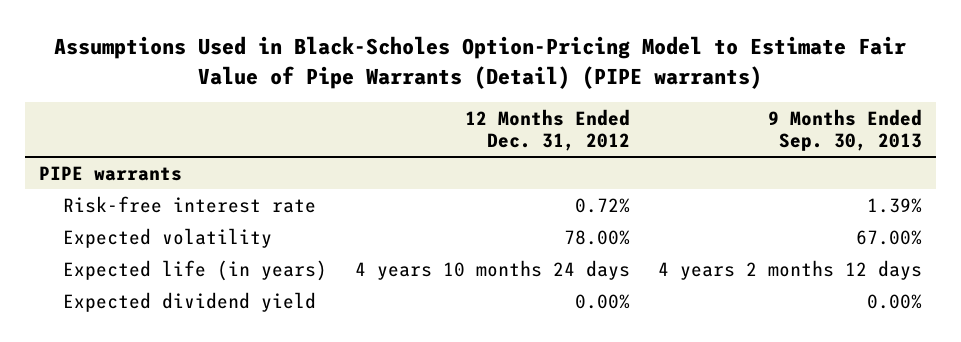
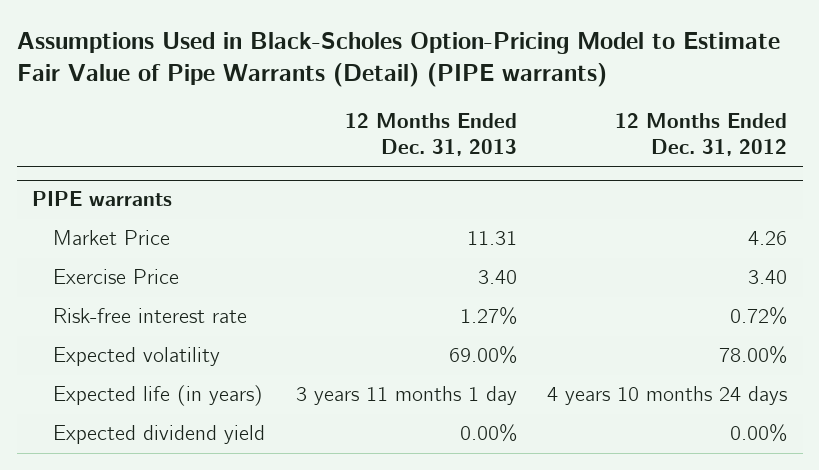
- | 12 Months Ended Dec. 31, 2012 | 9 Months Ended Sep. 30, 2013
+ | 12 Months Ended Dec. 31, 2013 | 12 Months Ended Dec. 31, 2012
@ PIPE warrants
+ Market Price | 11.31 | 4.26
+ Exercise Price | 3.40 | 3.40

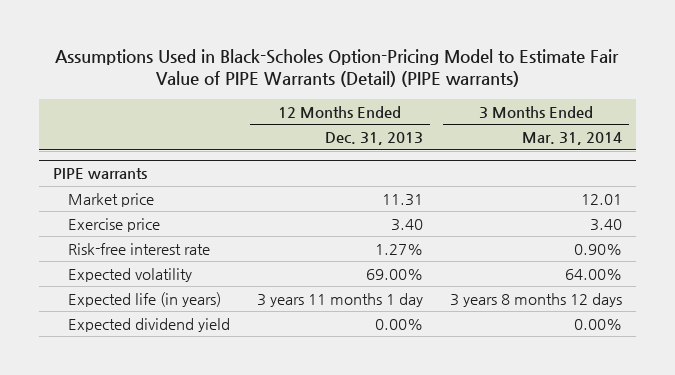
- Assumptions Used in Black-Scholes Option-Pricing Model to Estimate Fair Value of Pipe Warrants (Detail) (PIPE warrants)
+ Assumptions Used in Black-Scholes Option-Pricing Model to Estimate Fair Value of PIPE Warrants (Detail) (PIPE warrants)
- | 12 Months Ended Dec. 31, 2013 | 12 Months Ended Dec. 31, 2012
+ | 12 Months Ended Dec. 31, 2013 | 3 Months Ended Mar. 31, 2014
@ PIPE warrants
- Market Price | 11.31 | 4.26
- Exercise Price | 3.40 | 3.40
+ Market price | 11.31 | 12.01
+ Exercise price | 3.40 | 3.40

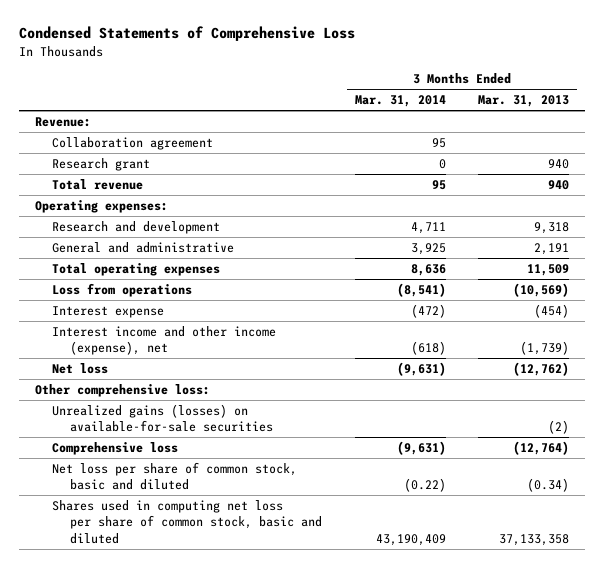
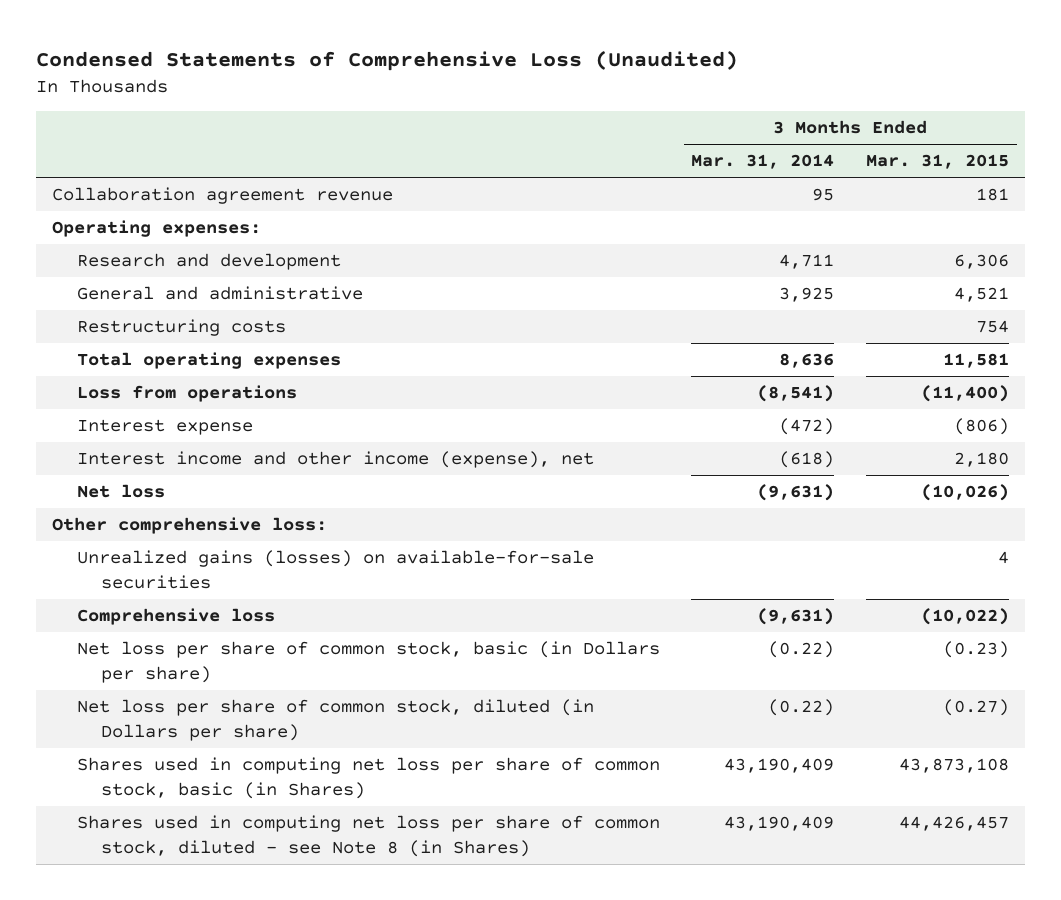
- Condensed Statements of Comprehensive Loss
+ Condensed Statements of Comprehensive Loss (Unaudited)
- | 3 Months Ended Mar. 31, 2014 | 3 Months Ended Mar. 31, 2013
+ | 3 Months Ended Mar. 31, 2014 | 3 Months Ended Mar. 31, 2015
- Revenue:
- Collaboration agreement | 95 |
- Research grant | 0 | 940
- Total revenue | 95 | 940
+ Collaboration agreement revenue | 95 | 181
+ Restructuring costs | | 754
- Net loss per share of common stock, basic and diluted | (0.22) | (0.34)
- Shares used in computing net loss per share of common stock, basic and diluted | 43,190,409 | 37,133,358
+ Net loss per share of common stock, basic (in Dollars per share) | (0.22) | (0.23)
+ Net loss per share of common stock, diluted (in Dollars per share) | (0.22) | (0.27)
+ Shares used in computing net loss per share of common stock, basic (in Shares) | 43,190,409 | 43,873,108
+ Shares used in computing net loss per share of common stock, diluted - see Note 8 (in Shares) | 43,190,409 | 44,426,457

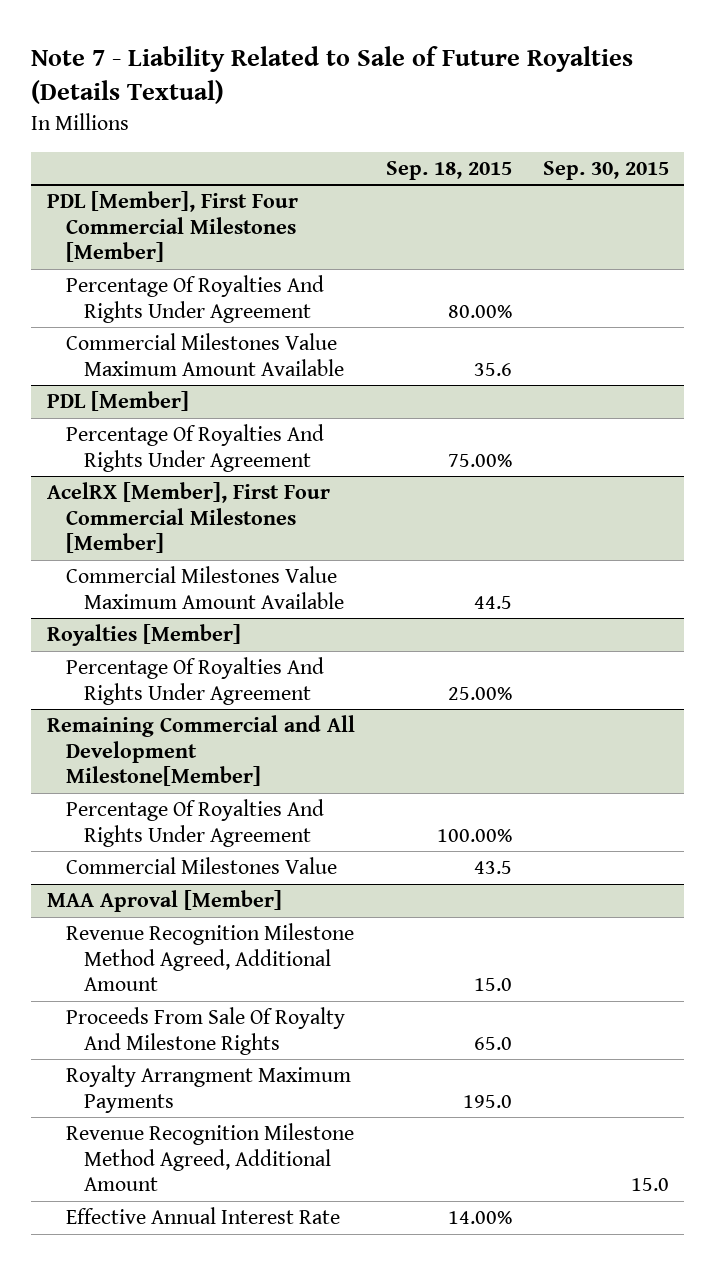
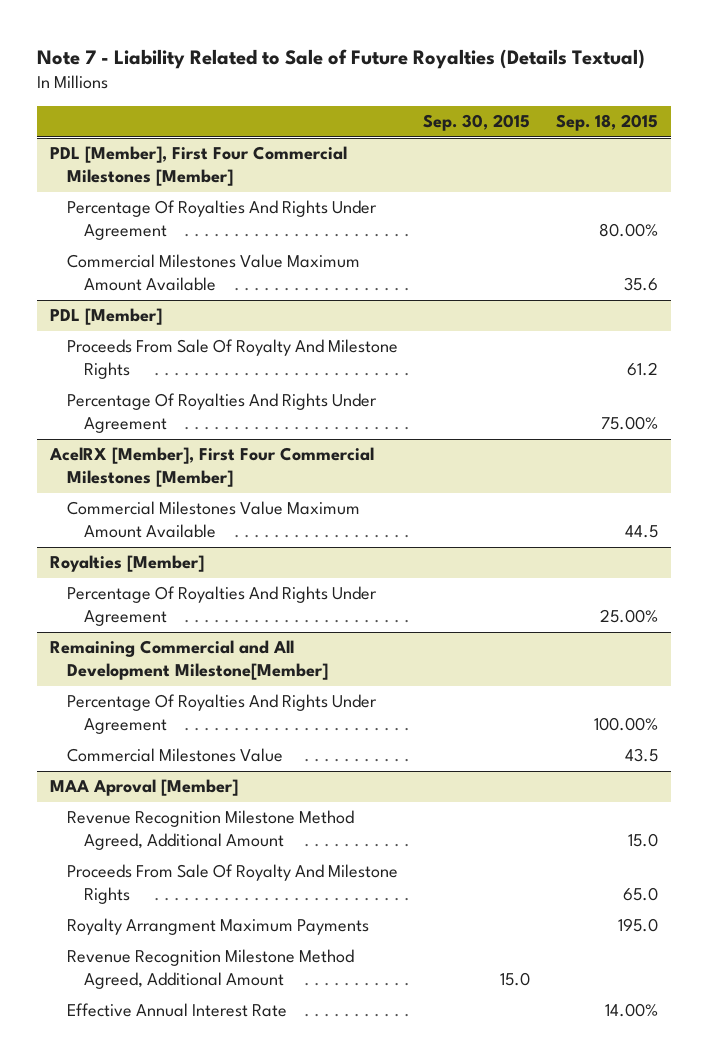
- | Sep. 18, 2015 | Sep. 30, 2015
+ | Sep. 30, 2015 | Sep. 18, 2015
@ PDL [Member]
+ Proceeds From Sale Of Royalty And Milestone Rights | | 61.2

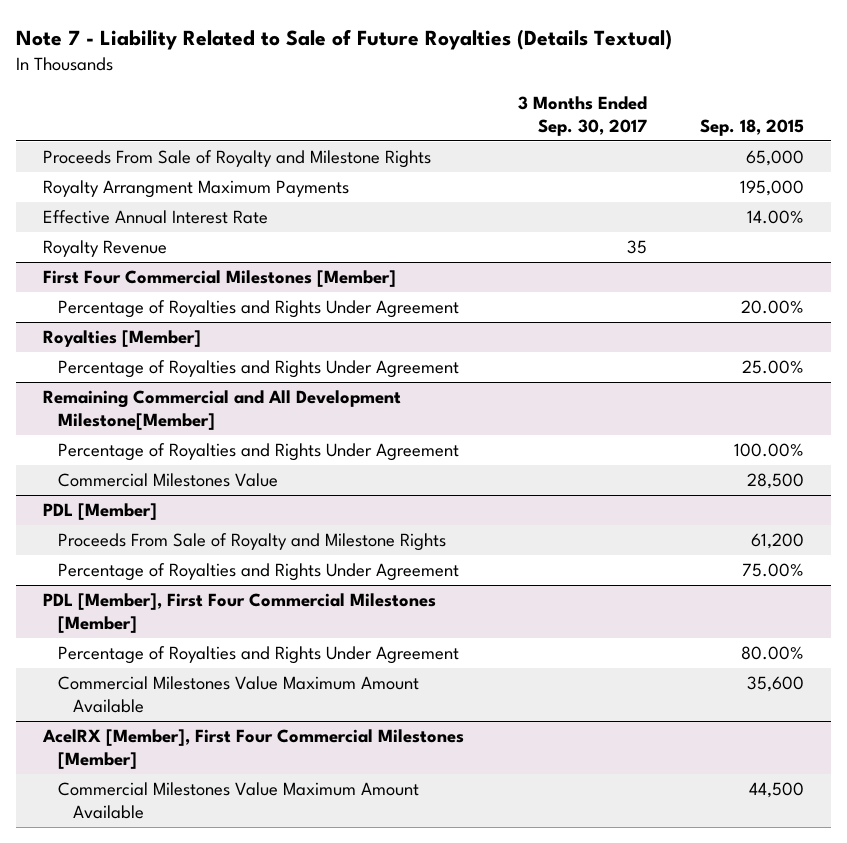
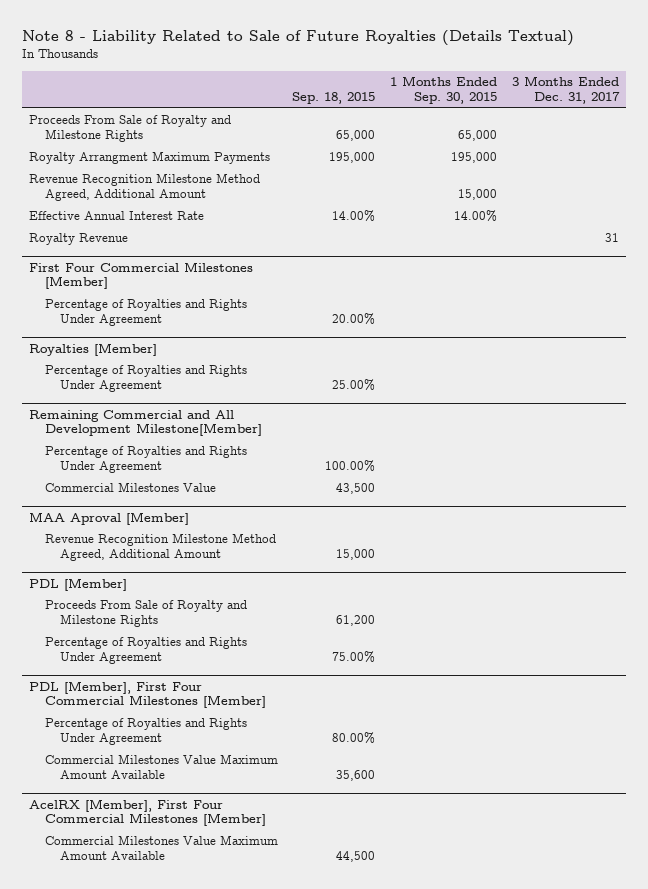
- Note 7 - Liability Related to Sale of Future Royalties (Details Textual)
+ Note 8 - Liability Related to Sale of Future Royalties (Details Textual)
- | 3 Months Ended Sep. 30, 2017 | Sep. 18, 2015
+ | Sep. 18, 2015 | 1 Months Ended Sep. 30, 2015 | 3 Months Ended Dec. 31, 2017
+ Revenue Recognition Milestone Method Agreed, Additional Amount | | 15,000 |
@ Remaining Commercial and All Development Milestone[Member]
- Commercial Milestones Value | | 28,500
+ Commercial Milestones Value | 43,500 | |
+ MAA Aproval [Member]
+ Revenue Recognition Milestone Method Agreed, Additional Amount | 15,000 | |

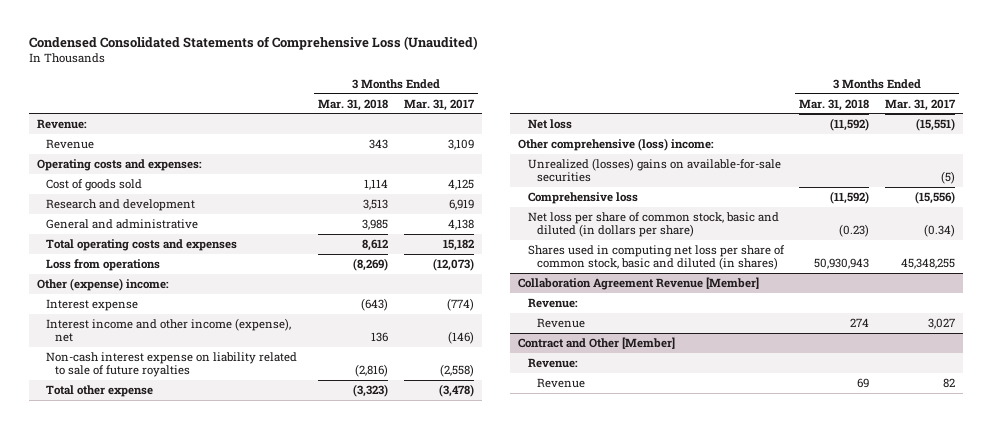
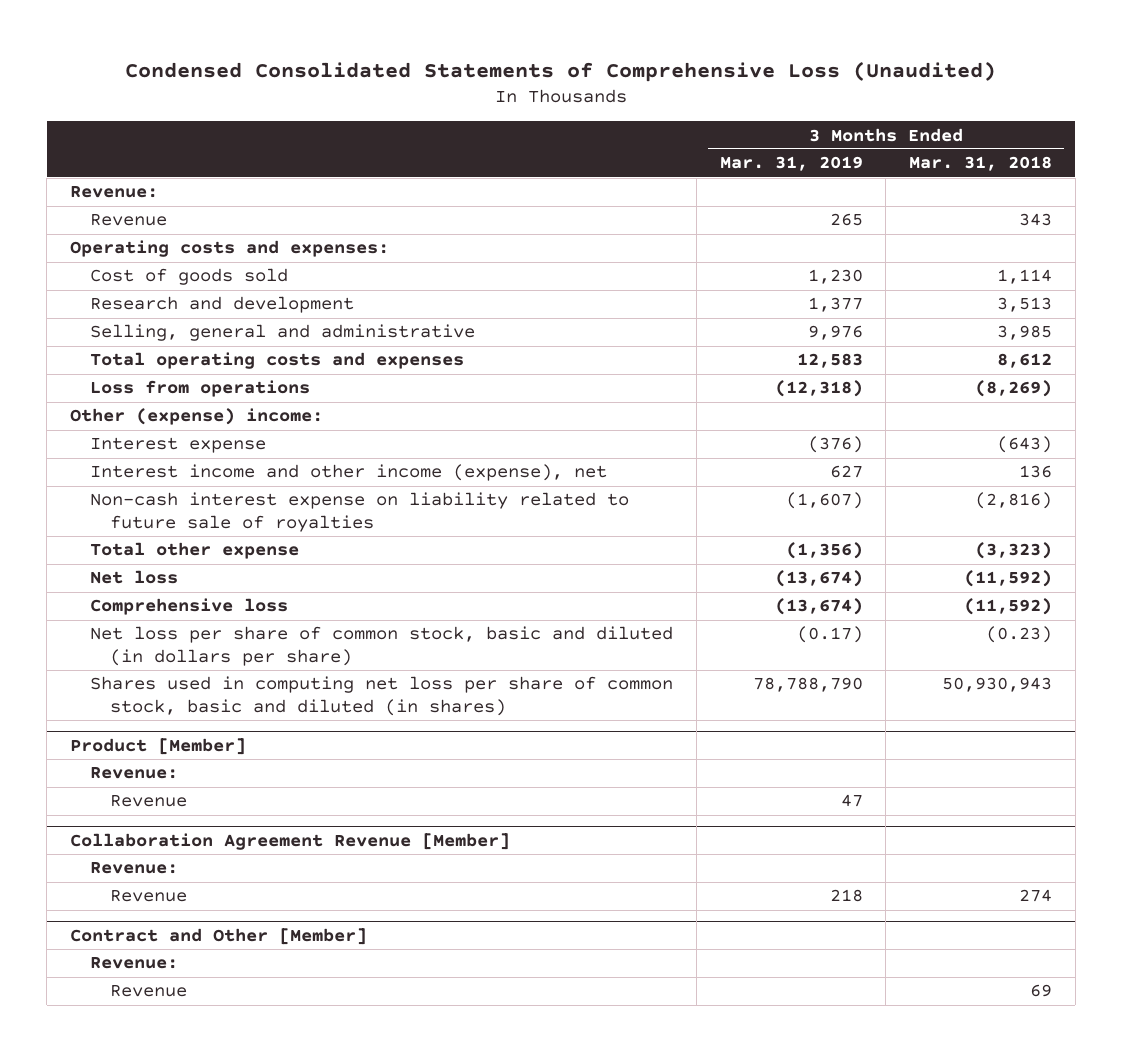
- | 3 Months Ended Mar. 31, 2018 | 3 Months Ended Mar. 31, 2017
+ | 3 Months Ended Mar. 31, 2019 | 3 Months Ended Mar. 31, 2018
- General and administrative | 3,985 | 4,138
+ Selling, general and administrative | 9,976 | 3,985
- Non-cash interest expense on liability related to sale of future royalties | (2,816) | (2,558)
+ Non-cash interest expense on liability related to future sale of royalties | (1,607) | (2,816)
- Other comprehensive (loss) income:
- Unrealized (losses) gains on available-for-sale securities | | (5)
+ Product [Member]
+ Revenue:
+ Revenue | 47 |

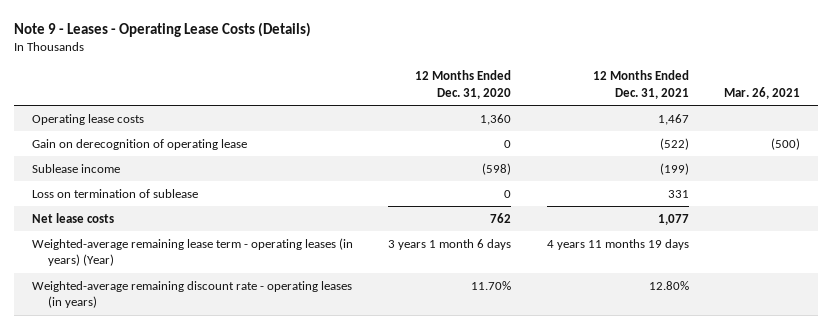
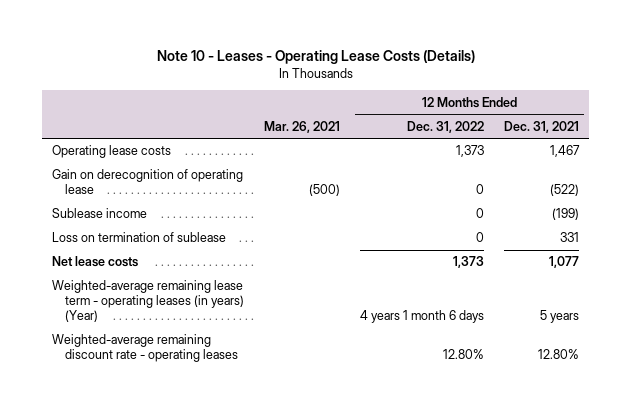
- Note 9 - Leases - Operating Lease Costs (Details)
+ Note 10 - Leases - Operating Lease Costs (Details)
- | 12 Months Ended Dec. 31, 2020 | 12 Months Ended Dec. 31, 2021 | Mar. 26, 2021
+ | Mar. 26, 2021 | 12 Months Ended Dec. 31, 2022 | 12 Months Ended Dec. 31, 2021
- Weighted-average remaining lease term - operating leases (in years) (Year) | 3 years 1 month 6 days | 4 years 11 months 19 days |
- Weighted-average remaining discount rate - operating leases (in years) | 11.70% | 12.80% |
+ Weighted-average remaining lease term - operating leases (in years) (Year) | | 4 years 1 month 6 days | 5 years
+ Weighted-average remaining discount rate - operating leases | | 12.80% | 12.80%

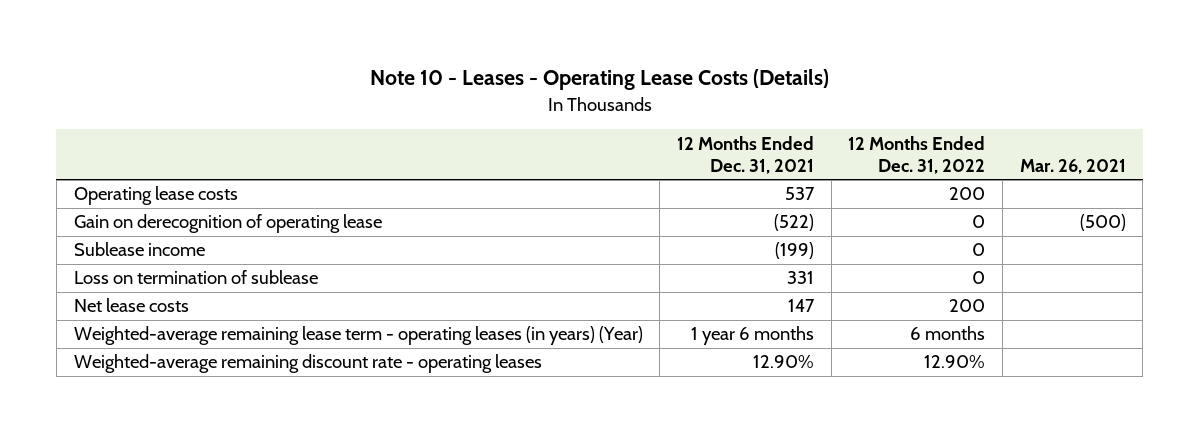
- | Mar. 26, 2021 | 12 Months Ended Dec. 31, 2022 | 12 Months Ended Dec. 31, 2021
+ | 12 Months Ended Dec. 31, 2021 | 12 Months Ended Dec. 31, 2022 | Mar. 26, 2021
- Operating lease costs | | 1,373 | 1,467
+ Operating lease costs | 537 | 200 |
- Net lease costs | | 1,373 | 1,077
- Weighted-average remaining lease term - operating leases (in years) (Year) | | 4 years 1 month 6 days | 5 years
- Weighted-average remaining discount rate - operating leases | | 12.80% | 12.80%
+ Net lease costs | 147 | 200 |
+ Weighted-average remaining lease term - operating leases (in years) (Year) | 1 year 6 months | 6 months |
+ Weighted-average remaining discount rate - operating leases | 12.90% | 12.90% |

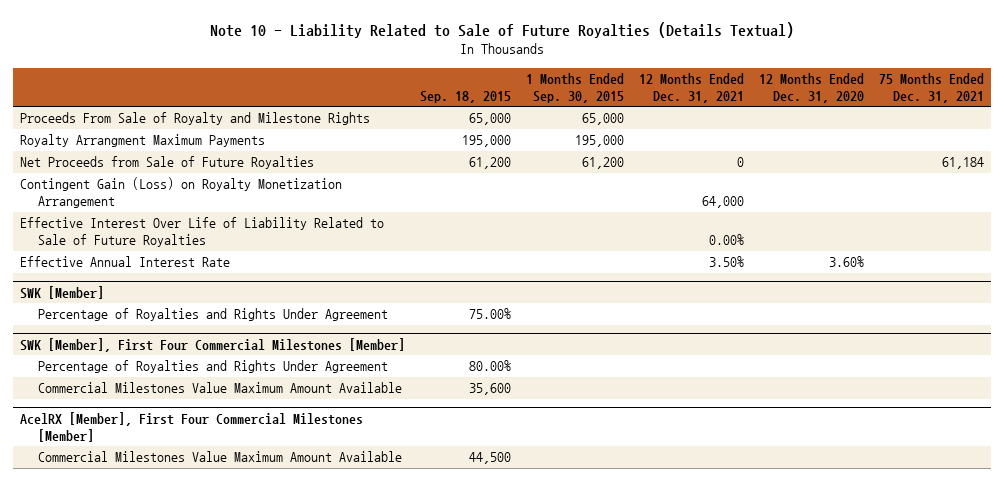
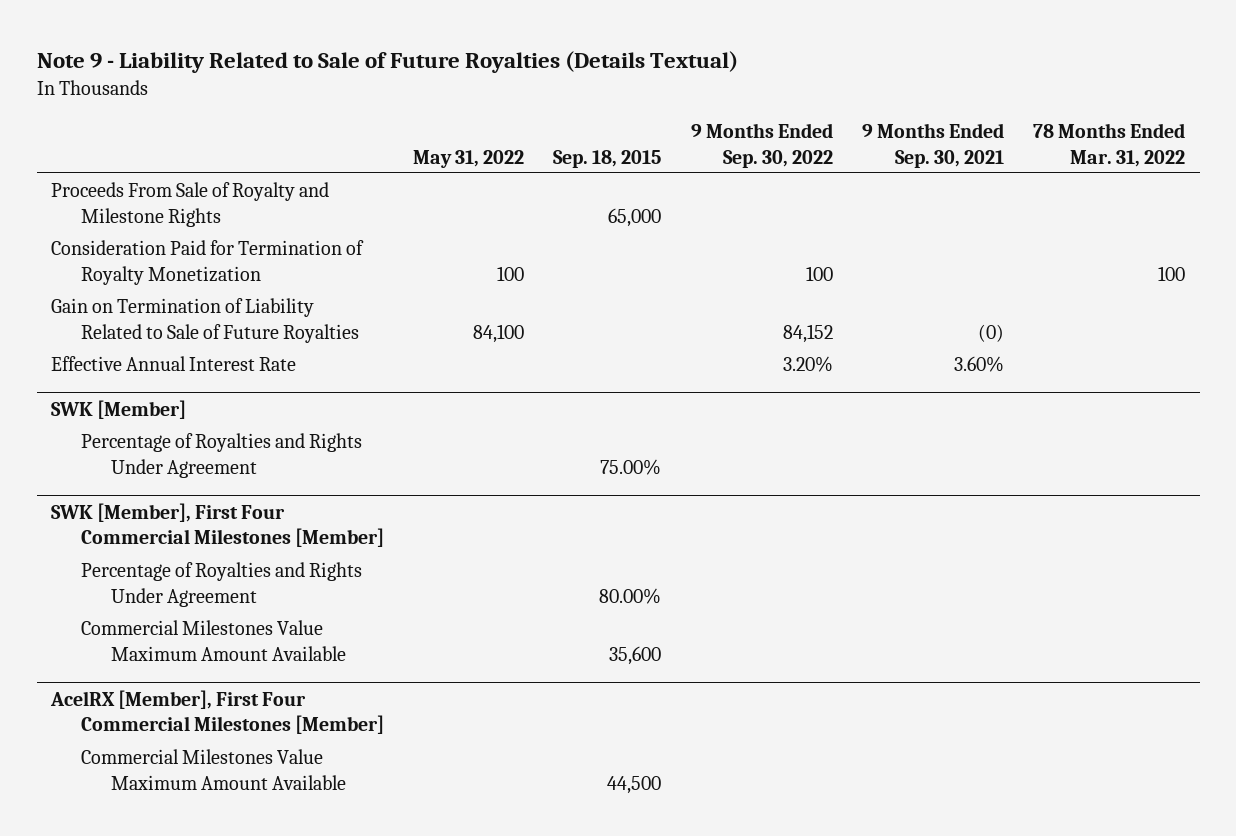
- Note 10 - Liability Related to Sale of Future Royalties (Details Textual)
+ Note 9 - Liability Related to Sale of Future Royalties (Details Textual)
- | Sep. 18, 2015 | 1 Months Ended Sep. 30, 2015 | 12 Months Ended Dec. 31, 2021 | 12 Months Ended Dec. 31, 2020 | 75 Months Ended Dec. 31, 2021
+ | May 31, 2022 | Sep. 18, 2015 | 9 Months Ended Sep. 30, 2022 | 9 Months Ended Sep. 30, 2021 | 78 Months Ended Mar. 31, 2022
- Royalty Arrangment Maximum Payments | 195,000 | 195,000 | | |
- Net Proceeds from Sale of Future Royalties | 61,200 | 61,200 | 0 | | 61,184
- Contingent Gain (Loss) on Royalty Monetization Arrangement | | | 64,000 | |
- Effective Interest Over Life of Liability Related to Sale of Future Royalties | | | 0.00% | |
+ Consideration Paid for Termination of Royalty Monetization | 100 | | 100 | | 100
+ Gain on Termination of Liability Related to Sale of Future Royalties | 84,100 | | 84,152 | (0) |

